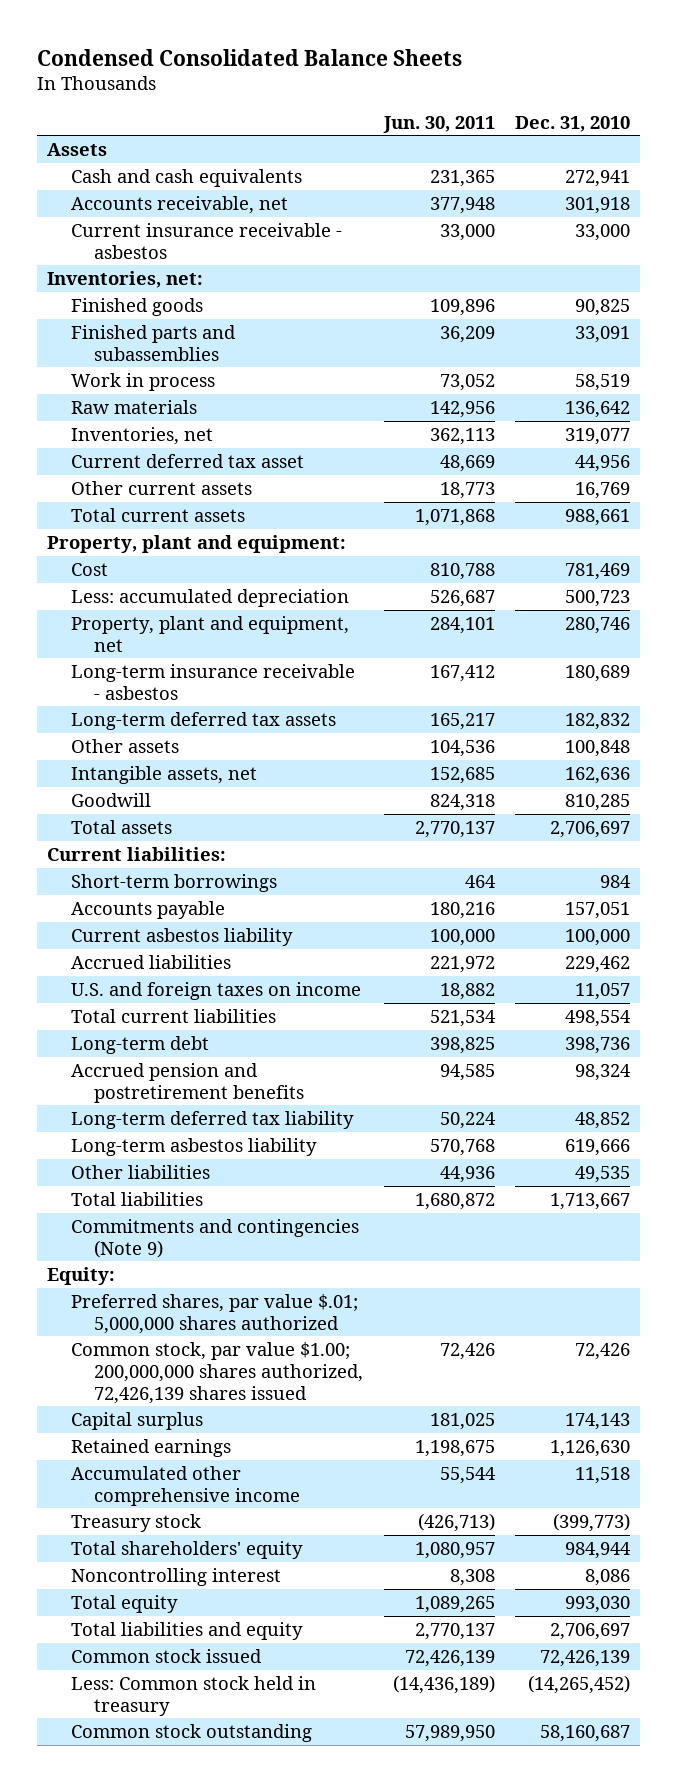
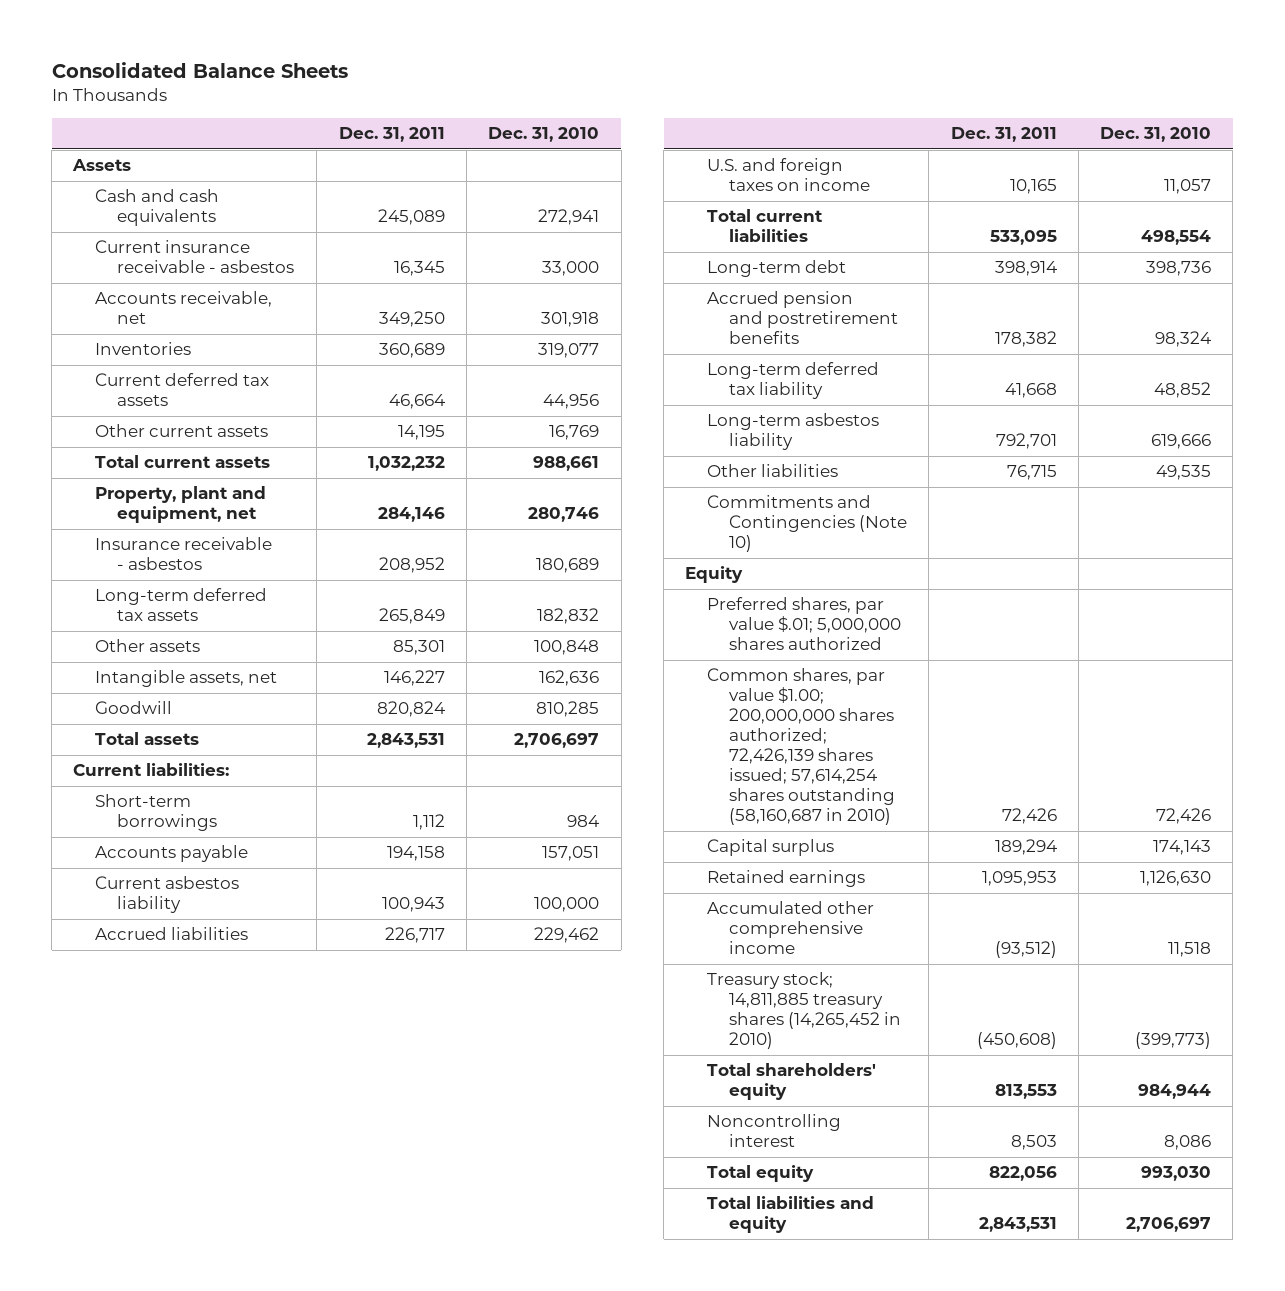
- Condensed Consolidated Balance Sheets
+ Consolidated Balance Sheets
- | Jun. 30, 2011 | Dec. 31, 2010
+ | Dec. 31, 2011 | Dec. 31, 2010
- Inventories, net:
- Finished goods | 109,896 | 90,825
- Finished parts and subassemblies | 36,209 | 33,091
- Work in process | 73,052 | 58,519
- Raw materials | 142,956 | 136,642
- Inventories, net | 362,113 | 319,077
- Current deferred tax asset | 48,669 | 44,956
moved down: Accounts receivable, net | 349,250 | 301,918
+ Inventories | 360,689 | 319,077
+ Current deferred tax assets | 46,664 | 44,956
- Property, plant and equipment:
- Cost | 810,788 | 781,469
- Less: accumulated depreciation | 526,687 | 500,723
- Long-term insurance receivable - asbestos | 167,412 | 180,689
+ Insurance receivable - asbestos | 208,952 | 180,689
- Total liabilities | 1,680,872 | 1,713,667
- Commitments and contingencies (Note 9)
- Equity:
+ Commitments and Contingencies (Note 10)
+ Equity
- Common stock, par value $1.00; 200,000,000 shares authorized, 72,426,139 shares issued | 72,426 | 72,426
+ Common shares, par value $1.00; 200,000,000 shares authorized; 72,426,139 shares issued; 57,614,254 shares outstanding (58,160,687 in 2010) | 72,426 | 72,426
- Treasury stock | (426,713) | (399,773)
+ Treasury stock; 14,811,885 treasury shares (14,265,452 in 2010) | (450,608) | (399,773)
- Common stock issued | 72,426,139 | 72,426,139
- Less: Common stock held in treasury | (14,436,189) | (14,265,452)
- Common stock outstanding | 57,989,950 | 58,160,687

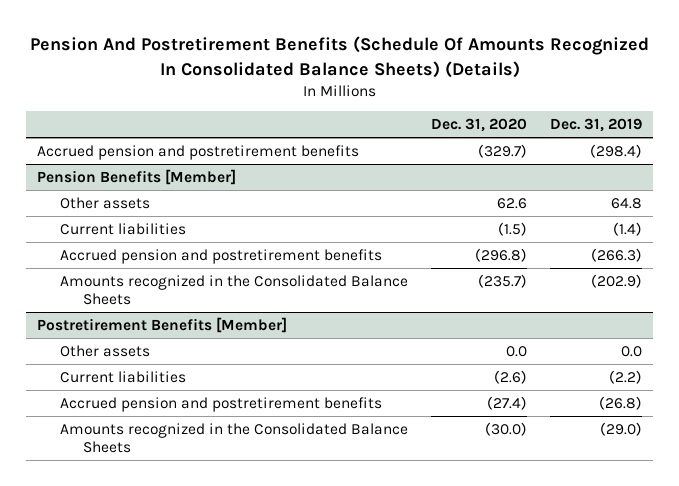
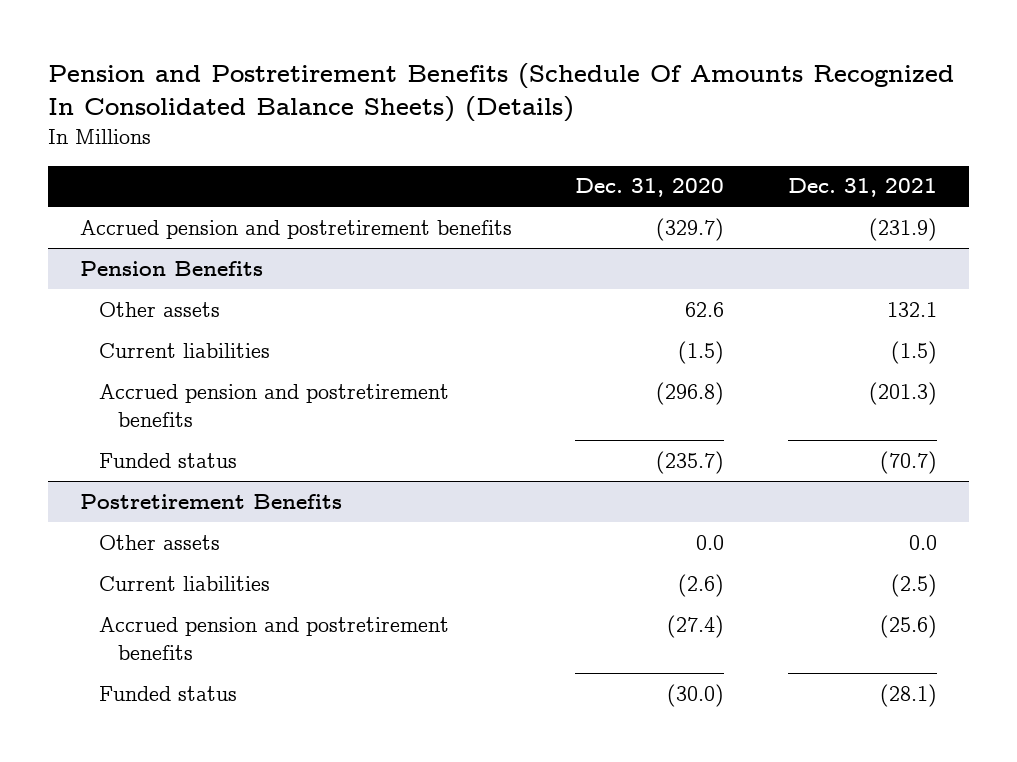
- Pension And Postretirement Benefits (Schedule Of Amounts Recognized In Consolidated Balance Sheets) (Details)
+ Pension and Postretirement Benefits (Schedule Of Amounts Recognized In Consolidated Balance Sheets) (Details)
- | Dec. 31, 2020 | Dec. 31, 2019
+ | Dec. 31, 2020 | Dec. 31, 2021
- Pension Benefits [Member]
+ Pension Benefits
- Amounts recognized in the Consolidated Balance Sheets | (235.7) | (202.9)
- Postretirement Benefits [Member]
+ Funded status | (235.7) | (70.7)
+ Postretirement Benefits
- Amounts recognized in the Consolidated Balance Sheets | (30.0) | (29.0)
+ Funded status | (30.0) | (28.1)

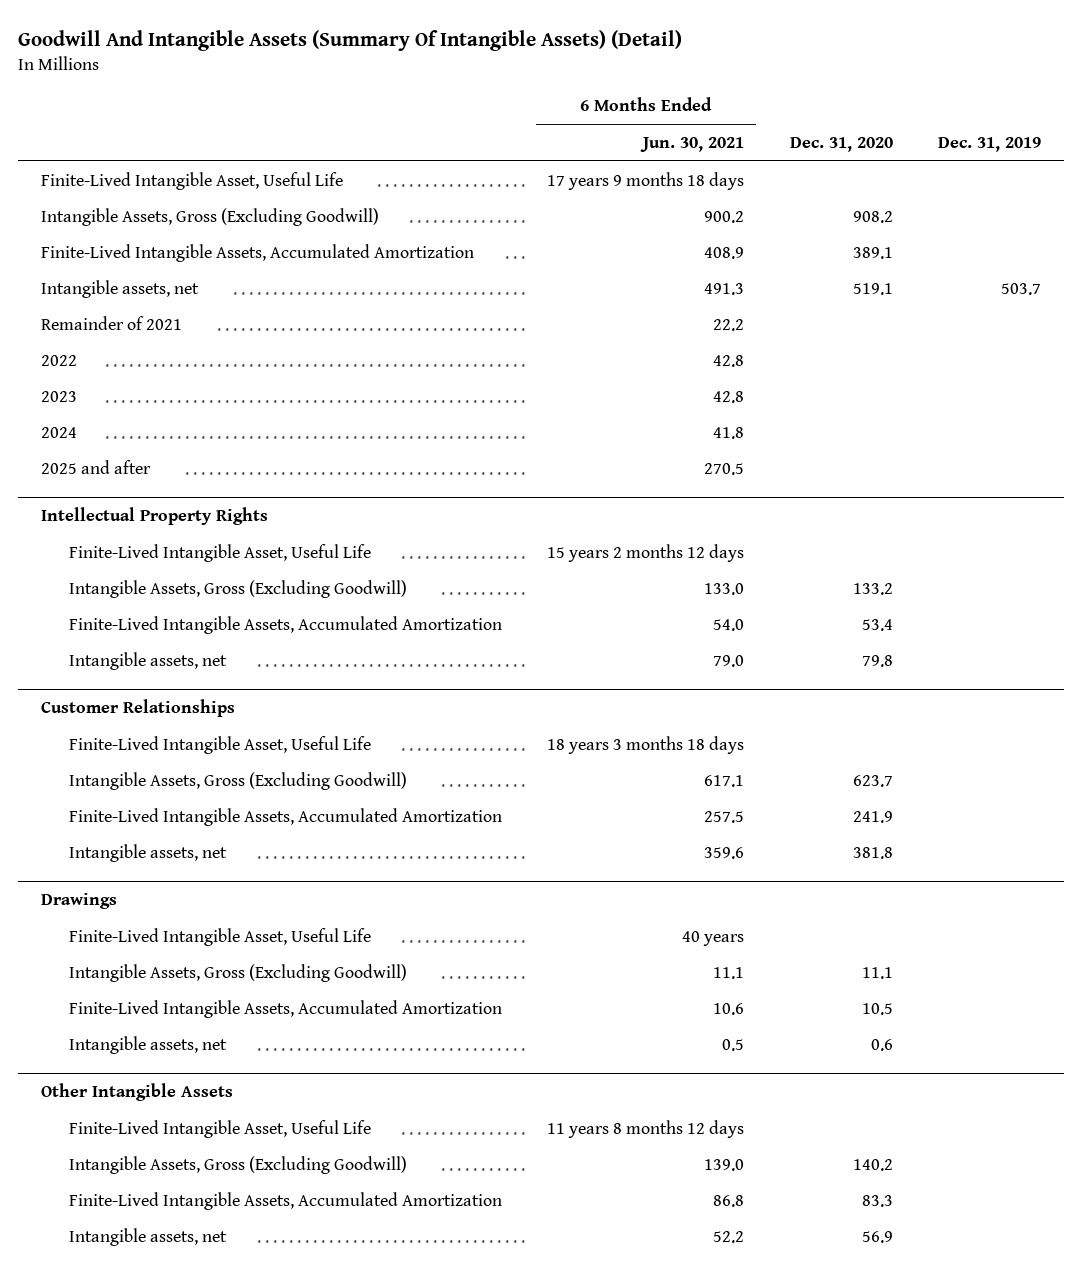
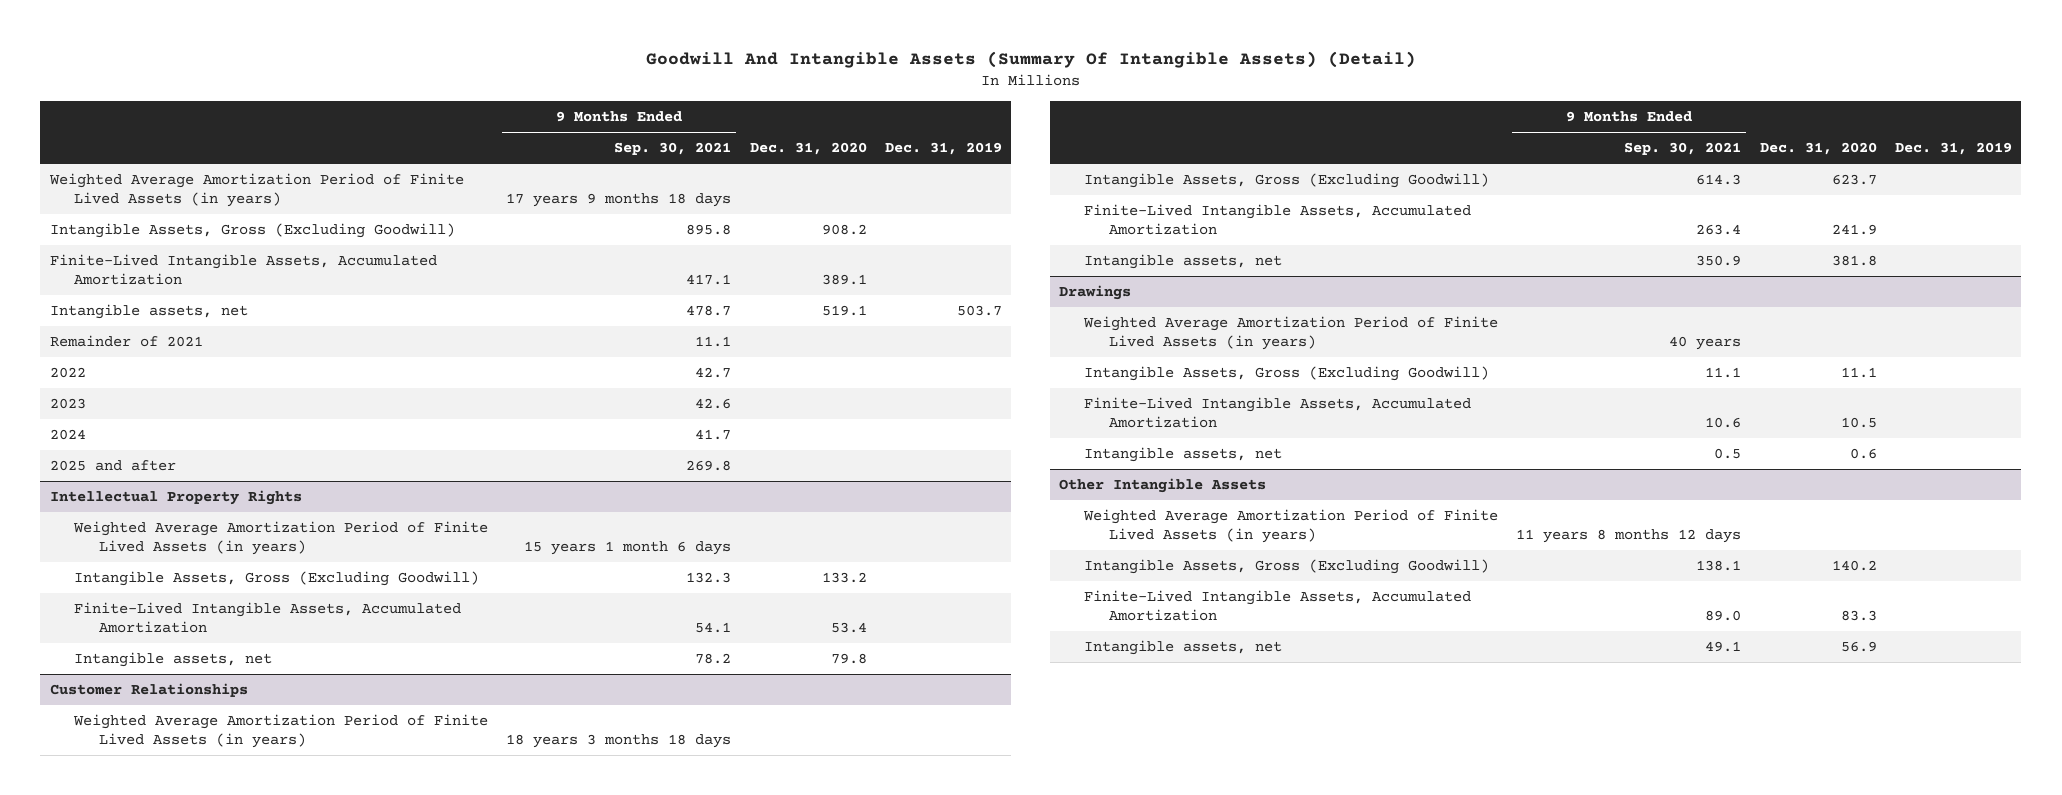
- | 6 Months Ended Jun. 30, 2021 | Dec. 31, 2020 | Dec. 31, 2019
+ | 9 Months Ended Sep. 30, 2021 | Dec. 31, 2020 | Dec. 31, 2019
- Finite-Lived Intangible Asset, Useful Life | 17 years 9 months 18 days | |
+ Weighted Average Amortization Period of Finite Lived Assets (in years) | 17 years 9 months 18 days | |
@ Intellectual Property Rights
- Finite-Lived Intangible Asset, Useful Life | 15 years 2 months 12 days | |
+ Weighted Average Amortization Period of Finite Lived Assets (in years) | 15 years 1 month 6 days | |
@ Customer Relationships
- Finite-Lived Intangible Asset, Useful Life | 18 years 3 months 18 days | |
+ Weighted Average Amortization Period of Finite Lived Assets (in years) | 18 years 3 months 18 days | |
@ Drawings
- Finite-Lived Intangible Asset, Useful Life | 40 years | |
+ Weighted Average Amortization Period of Finite Lived Assets (in years) | 40 years | |
@ Other Intangible Assets
- Finite-Lived Intangible Asset, Useful Life | 11 years 8 months 12 days | |
+ Weighted Average Amortization Period of Finite Lived Assets (in years) | 11 years 8 months 12 days | |

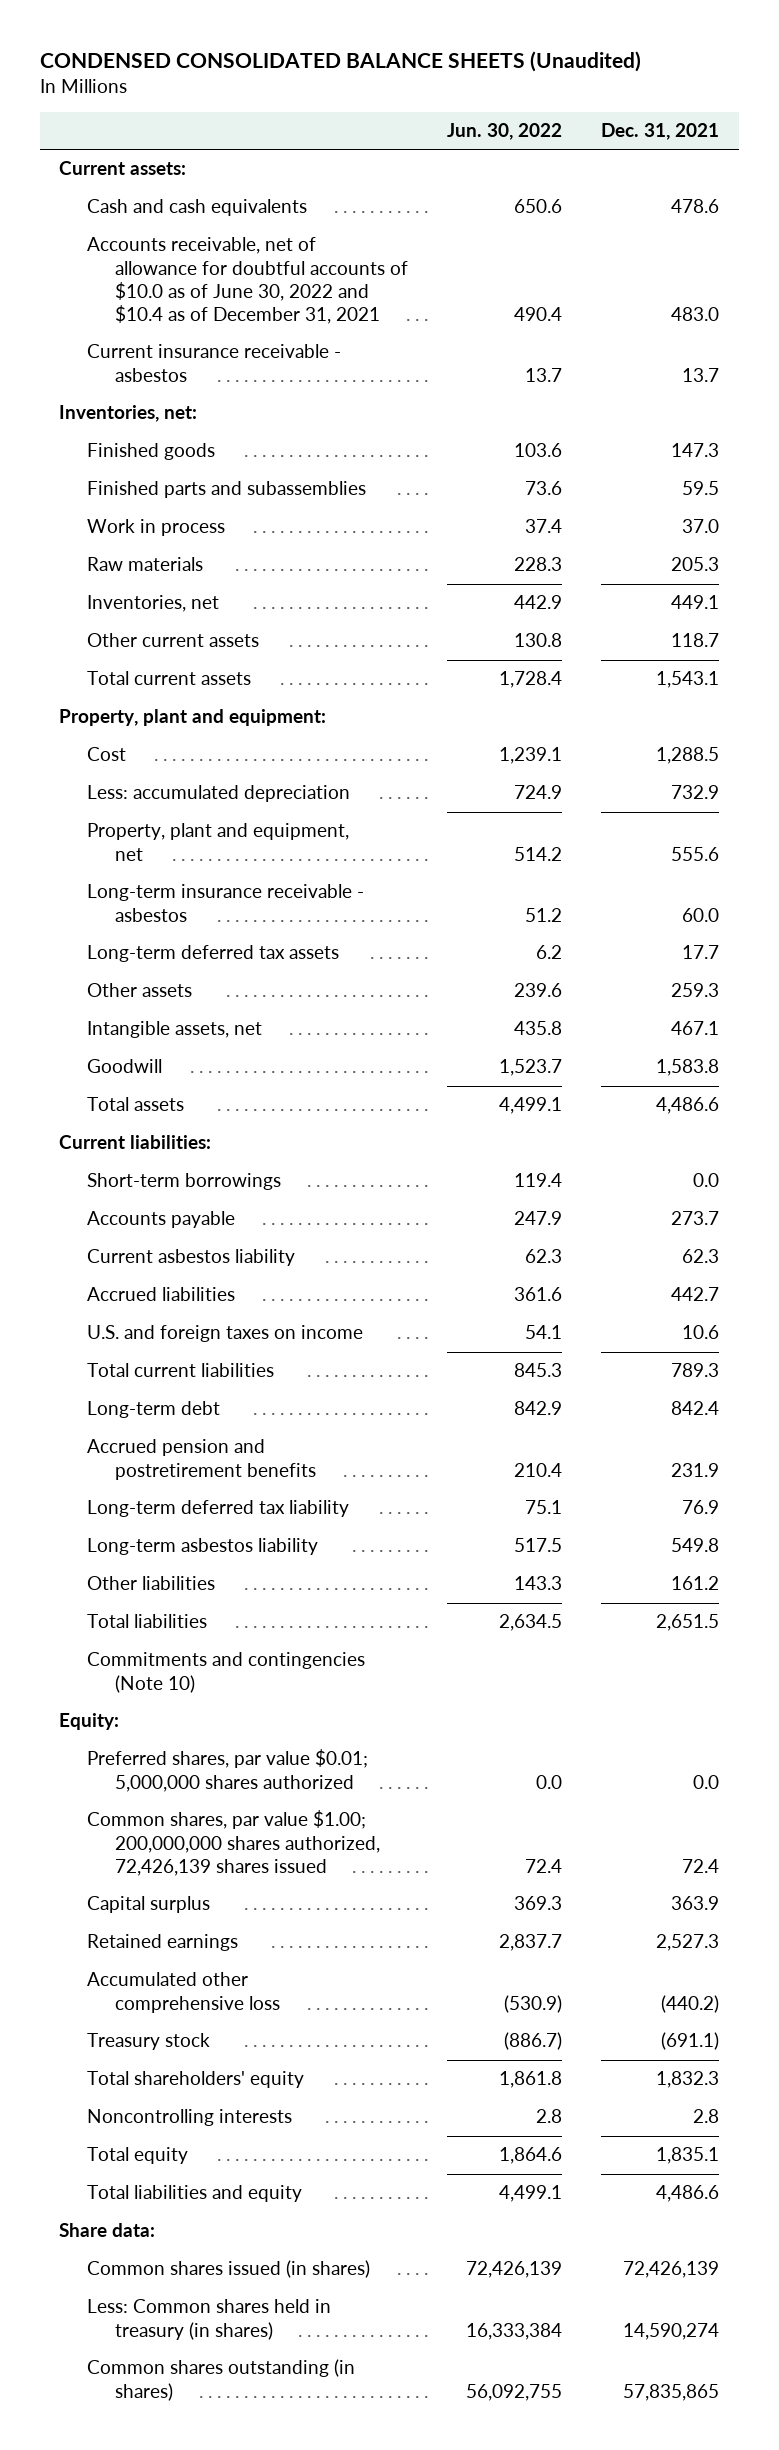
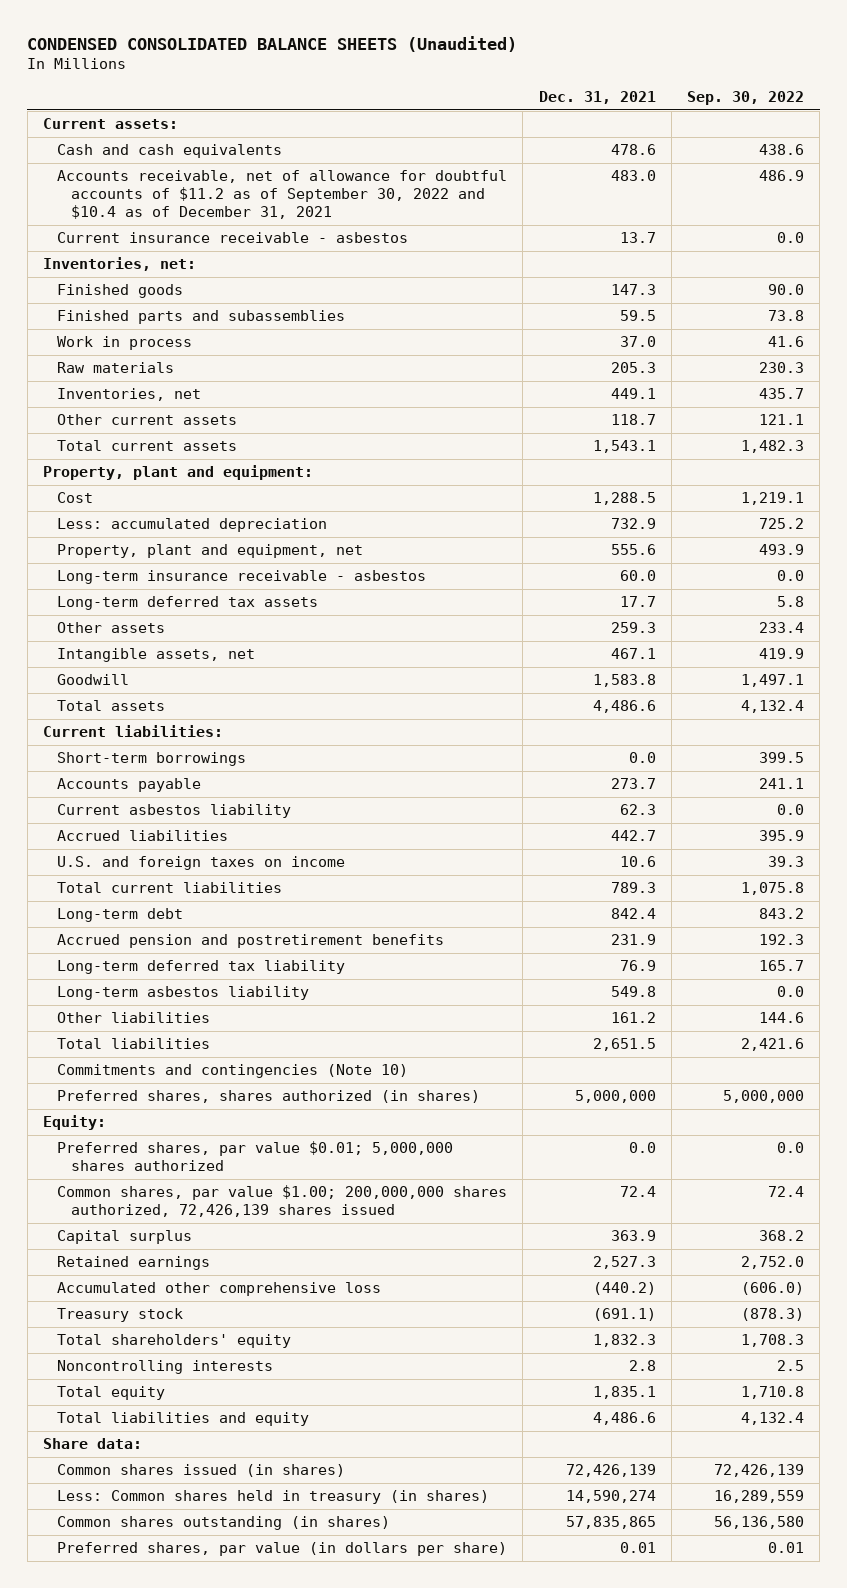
- | Jun. 30, 2022 | Dec. 31, 2021
+ | Dec. 31, 2021 | Sep. 30, 2022
- Accounts receivable, net of allowance for doubtful accounts of $10.0 as of June 30, 2022 and $10.4 as of December 31, 2021 | 490.4 | 483.0
+ Accounts receivable, net of allowance for doubtful accounts of $11.2 as of September 30, 2022 and $10.4 as of December 31, 2021 | 483.0 | 486.9
+ Preferred shares, shares authorized (in shares) | 5,000,000 | 5,000,000
+ Preferred shares, par value (in dollars per share) | 0.01 | 0.01

